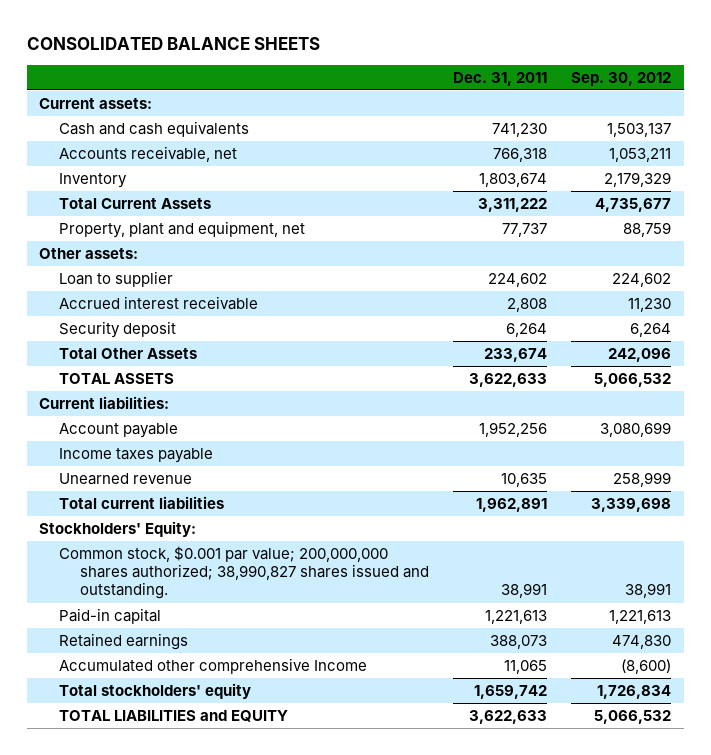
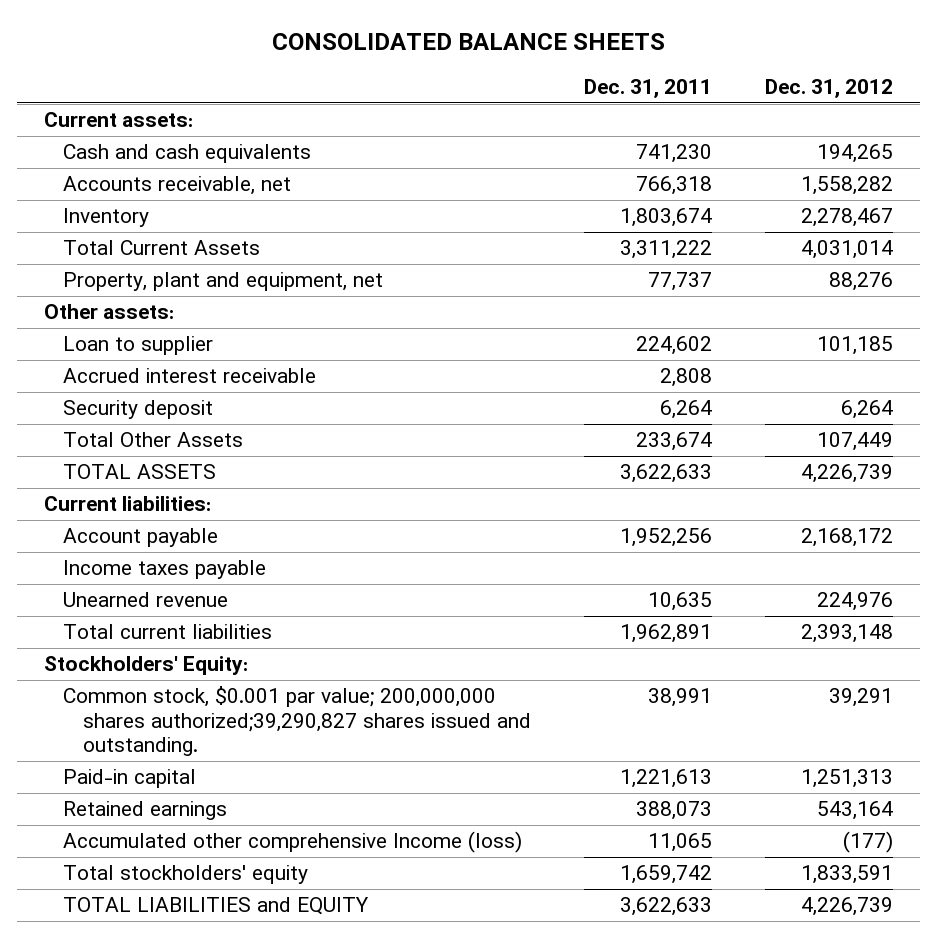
- | Dec. 31, 2011 | Sep. 30, 2012
+ | Dec. 31, 2011 | Dec. 31, 2012
- Common stock, $0.001 par value; 200,000,000 shares authorized; 38,990,827 shares issued and outstanding. | 38,991 | 38,991
+ Common stock, $0.001 par value; 200,000,000 shares authorized;39,290,827 shares issued and outstanding. | 38,991 | 39,291
- Accumulated other comprehensive Income | 11,065 | (8,600)
+ Accumulated other comprehensive Income (loss) | 11,065 | (177)

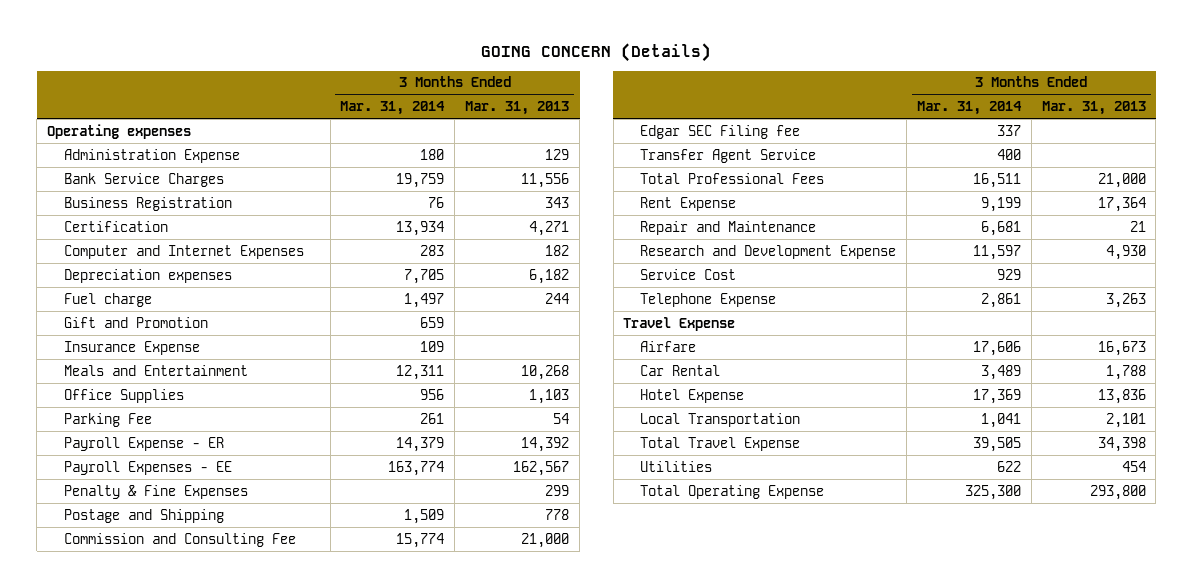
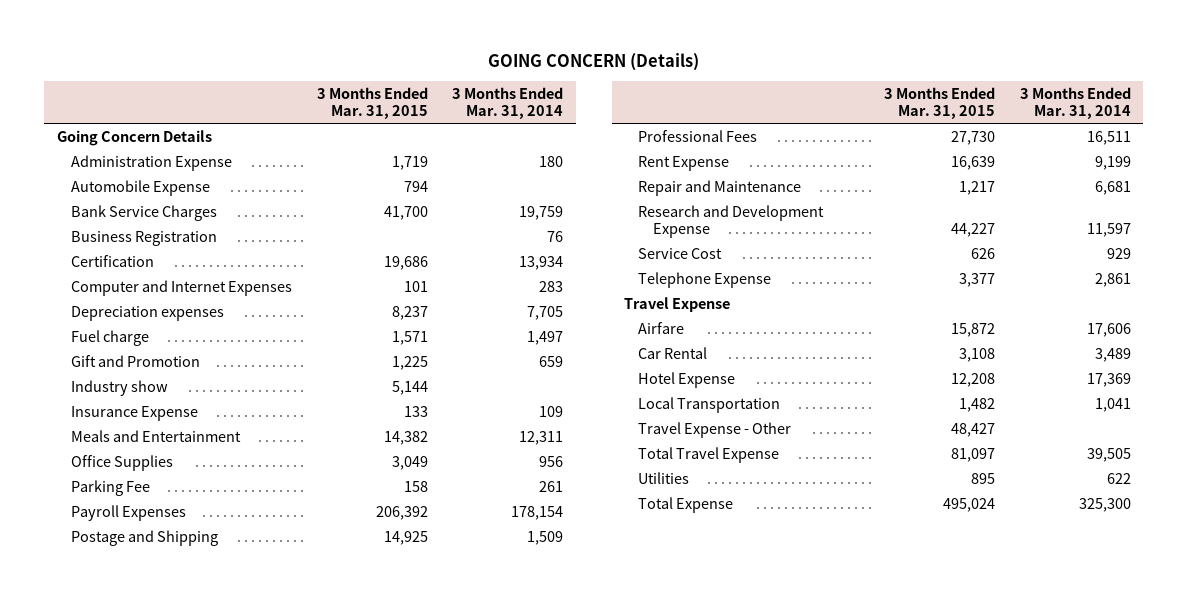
- | 3 Months Ended Mar. 31, 2014 | 3 Months Ended Mar. 31, 2013
+ | 3 Months Ended Mar. 31, 2015 | 3 Months Ended Mar. 31, 2014
- Operating expenses
+ Going Concern Details
+ Automobile Expense | 794 |
+ Industry show | 5,144 |
- Payroll Expense - ER | 14,379 | 14,392
- Payroll Expenses - EE | 163,774 | 162,567
- Penalty & Fine Expenses | | 299
+ Payroll Expenses | 206,392 | 178,154
- Commission and Consulting Fee | 15,774 | 21,000
- Edgar SEC Filing fee | 337 |
- Transfer Agent Service | 400 |
- Total Professional Fees | 16,511 | 21,000
+ Professional Fees | 27,730 | 16,511
+ Travel Expense - Other | 48,427 |
- Total Operating Expense | 325,300 | 293,800
+ Total Expense | 495,024 | 325,300

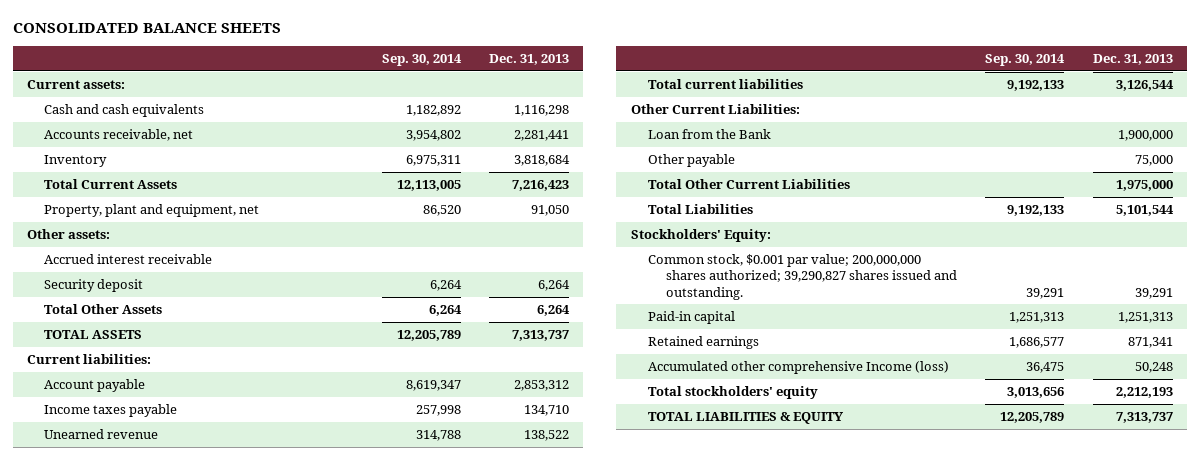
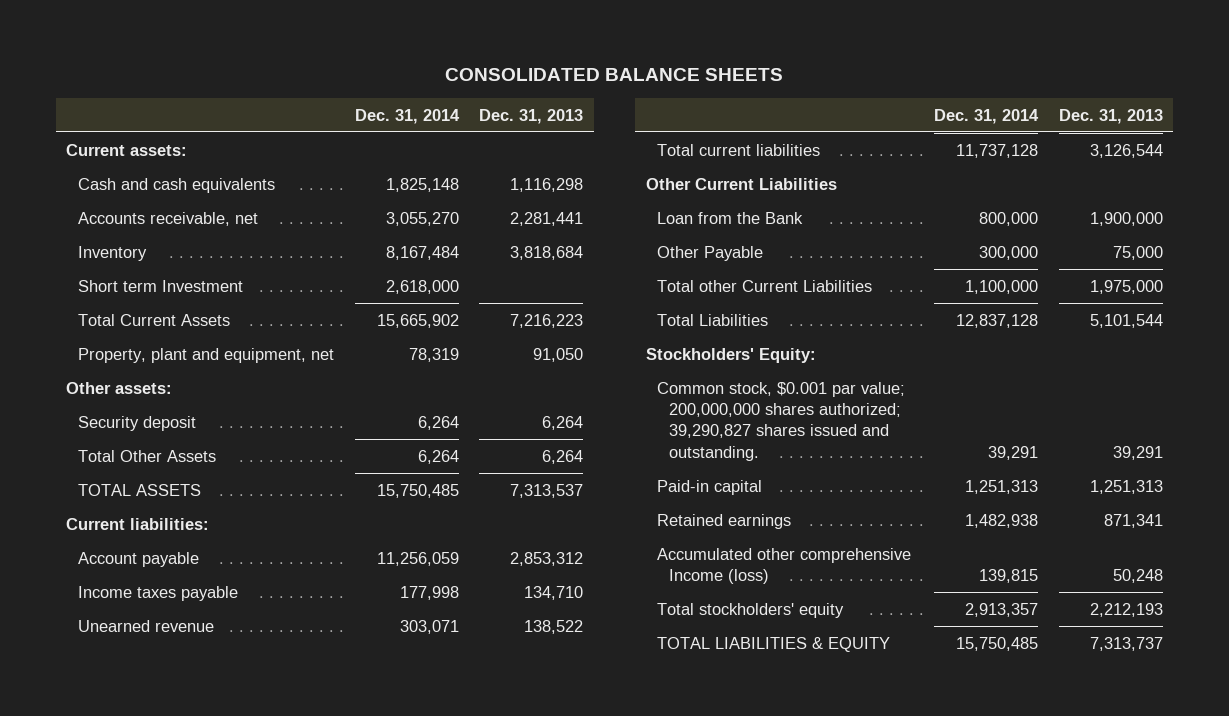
- | Sep. 30, 2014 | Dec. 31, 2013
+ | Dec. 31, 2014 | Dec. 31, 2013
- Total Current Assets | 12,113,005 | 7,216,423
+ Short term Investment | 2,618,000 |
+ Total Current Assets | 15,665,902 | 7,216,223
- Accrued interest receivable
- TOTAL ASSETS | 12,205,789 | 7,313,737
+ TOTAL ASSETS | 15,750,485 | 7,313,537
- Other Current Liabilities:
+ Other Current Liabilities
- Other payable | | 75,000
- Total Other Current Liabilities | | 1,975,000
+ Other Payable | 300,000 | 75,000
+ Total other Current Liabilities | 1,100,000 | 1,975,000

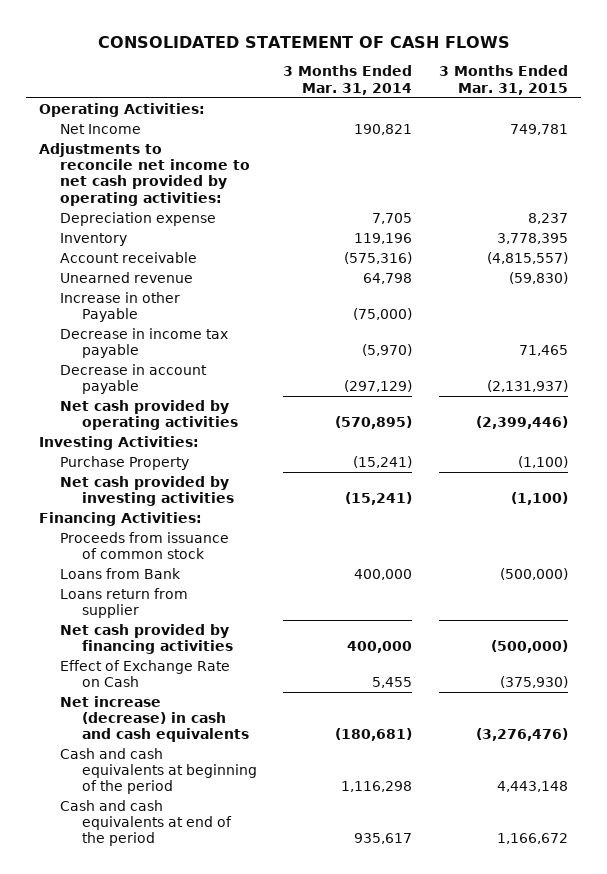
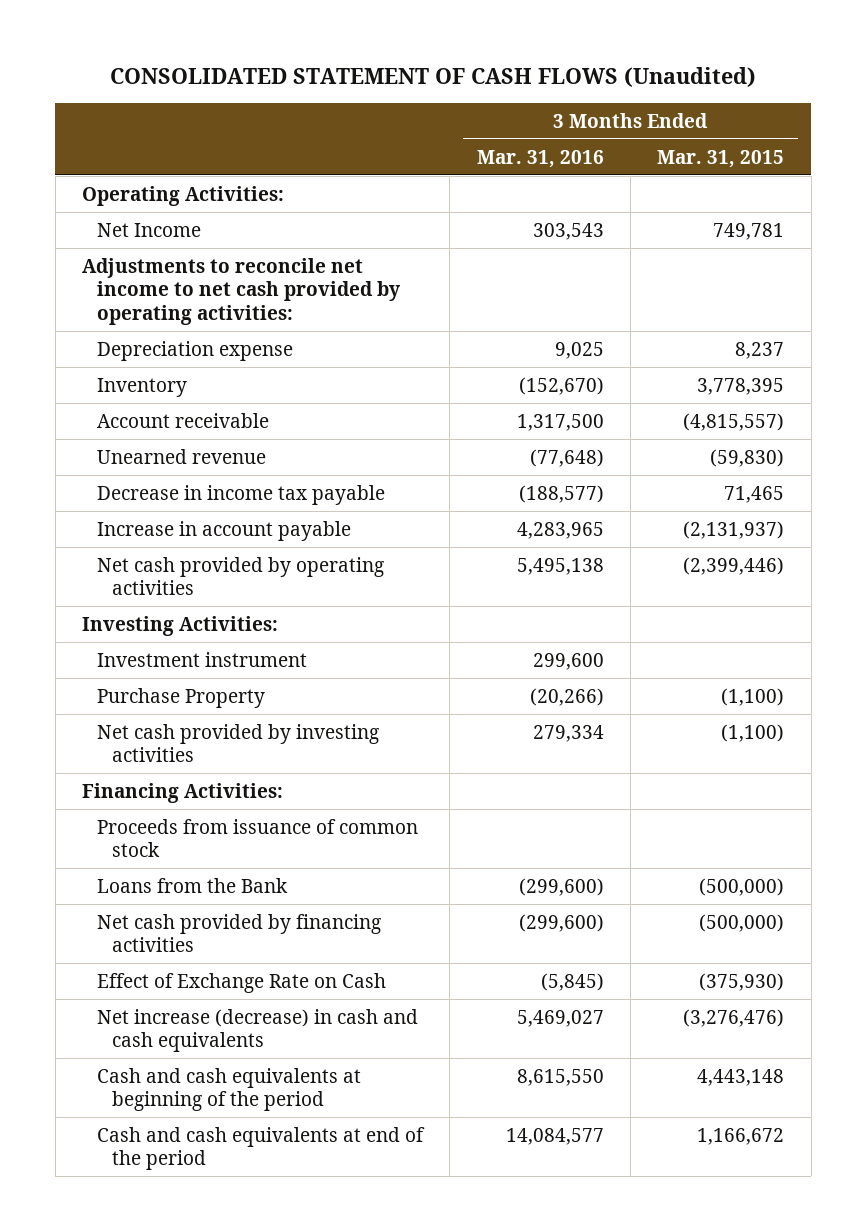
- CONSOLIDATED STATEMENT OF CASH FLOWS
+ CONSOLIDATED STATEMENT OF CASH FLOWS (Unaudited)
- | 3 Months Ended Mar. 31, 2014 | 3 Months Ended Mar. 31, 2015
+ | 3 Months Ended Mar. 31, 2016 | 3 Months Ended Mar. 31, 2015
- Increase in other Payable | (75,000) |
- Decrease in account payable | (297,129) | (2,131,937)
+ Increase in account payable | 4,283,965 | (2,131,937)
+ Investment instrument | 299,600 |
- Loans from Bank | 400,000 | (500,000)
- Loans return from supplier
+ Loans from the Bank | (299,600) | (500,000)

